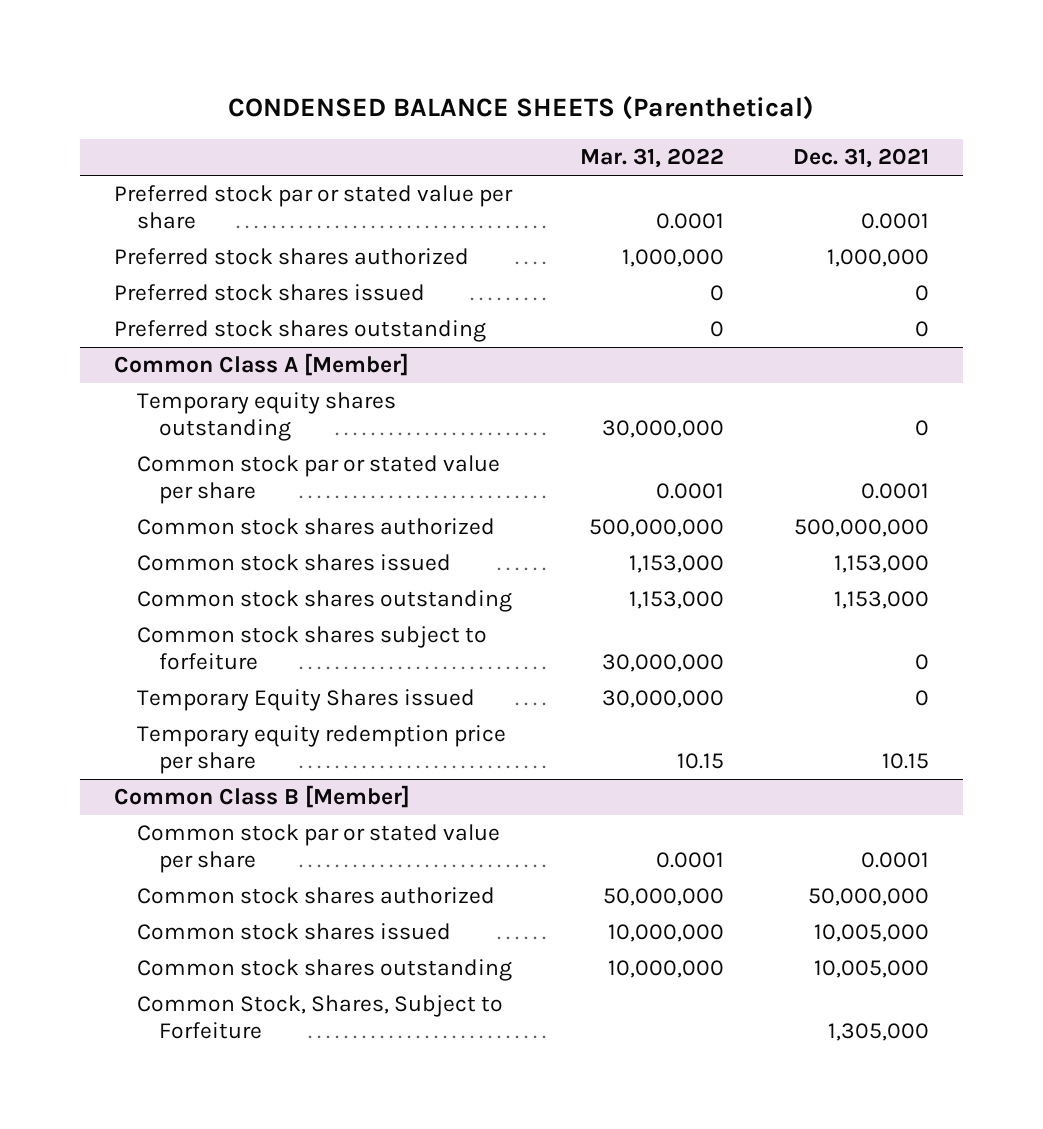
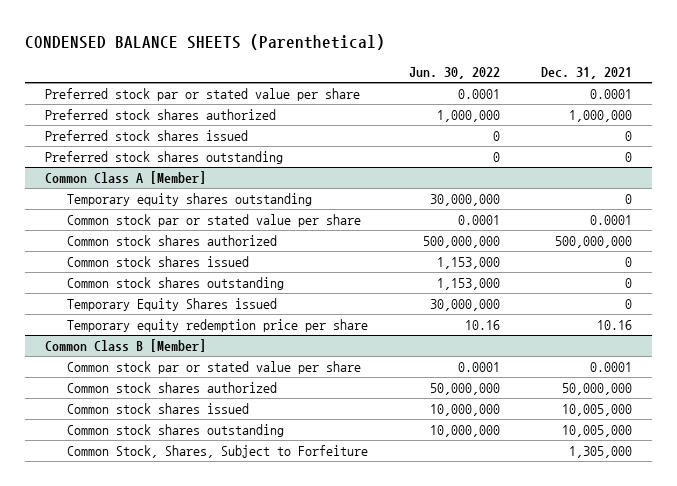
- | Mar. 31, 2022 | Dec. 31, 2021
+ | Jun. 30, 2022 | Dec. 31, 2021
@ Common Class A [Member]
- Common stock shares issued | 1,153,000 | 1,153,000
- Common stock shares outstanding | 1,153,000 | 1,153,000
- Common stock shares subject to forfeiture | 30,000,000 | 0
+ Common stock shares issued | 1,153,000 | 0
+ Common stock shares outstanding | 1,153,000 | 0
- Temporary equity redemption price per share | 10.15 | 10.15
+ Temporary equity redemption price per share | 10.16 | 10.16

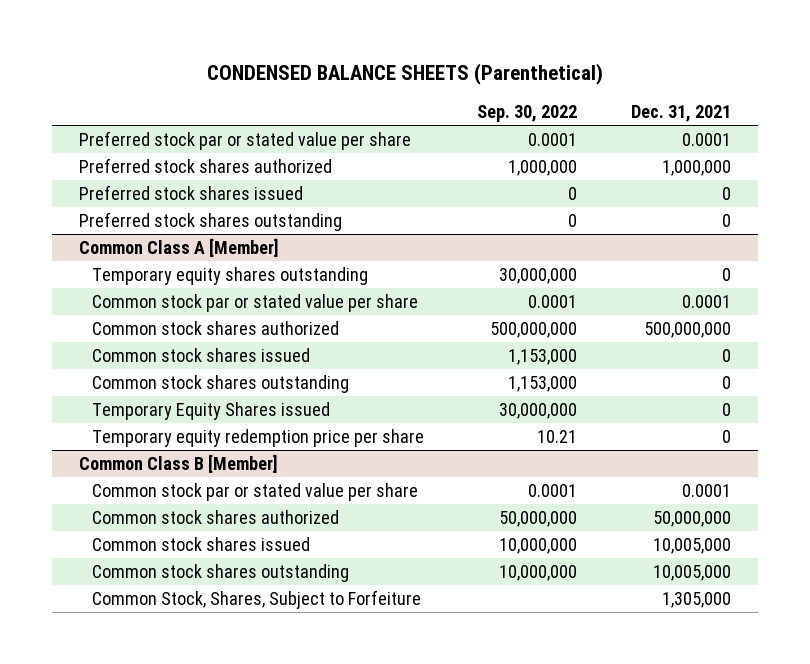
- | Jun. 30, 2022 | Dec. 31, 2021
+ | Sep. 30, 2022 | Dec. 31, 2021
@ Common Class A [Member]
- Temporary equity redemption price per share | 10.16 | 10.16
+ Temporary equity redemption price per share | 10.21 | 0

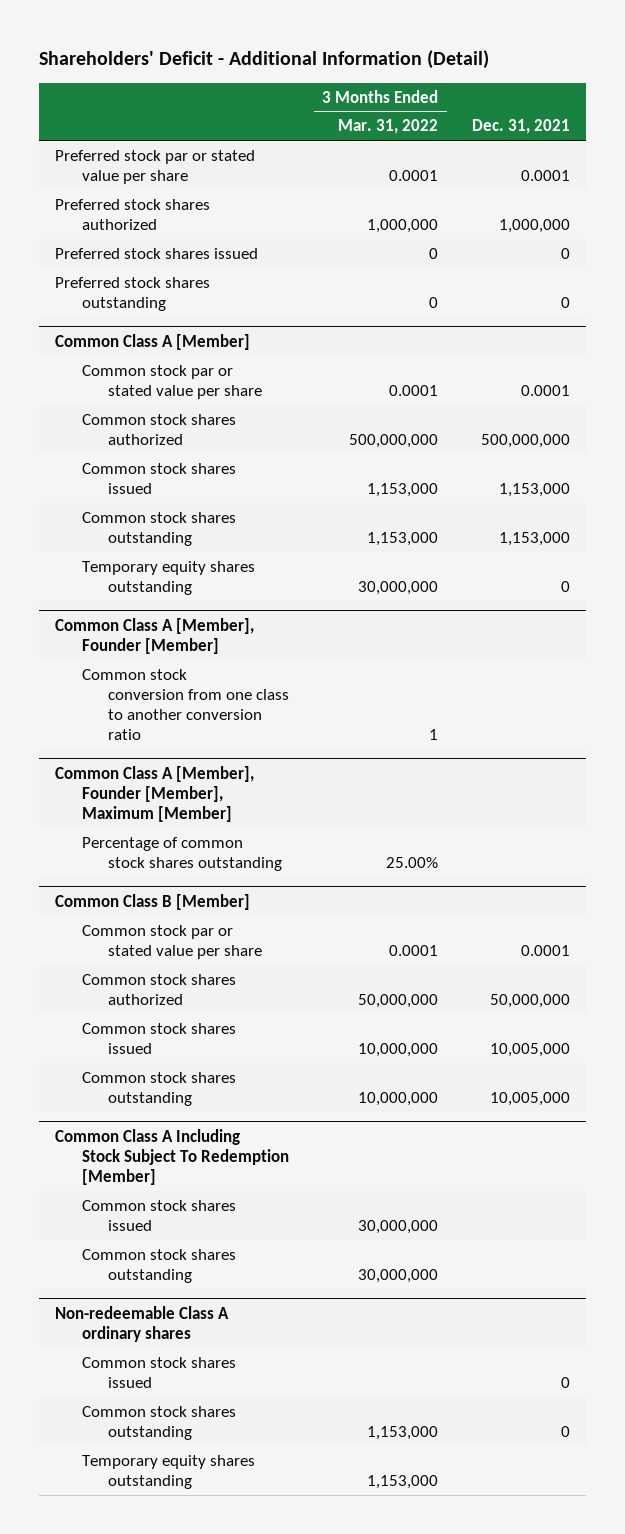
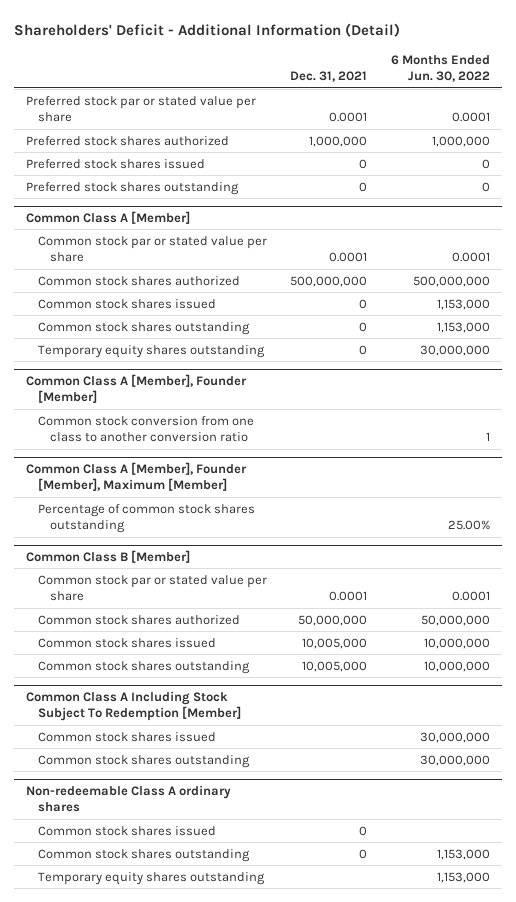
- | 3 Months Ended Mar. 31, 2022 | Dec. 31, 2021
+ | Dec. 31, 2021 | 6 Months Ended Jun. 30, 2022
@ Common Class A [Member]
- Common stock shares issued | 1,153,000 | 1,153,000
- Common stock shares outstanding | 1,153,000 | 1,153,000
+ Common stock shares issued | 0 | 1,153,000
+ Common stock shares outstanding | 0 | 1,153,000

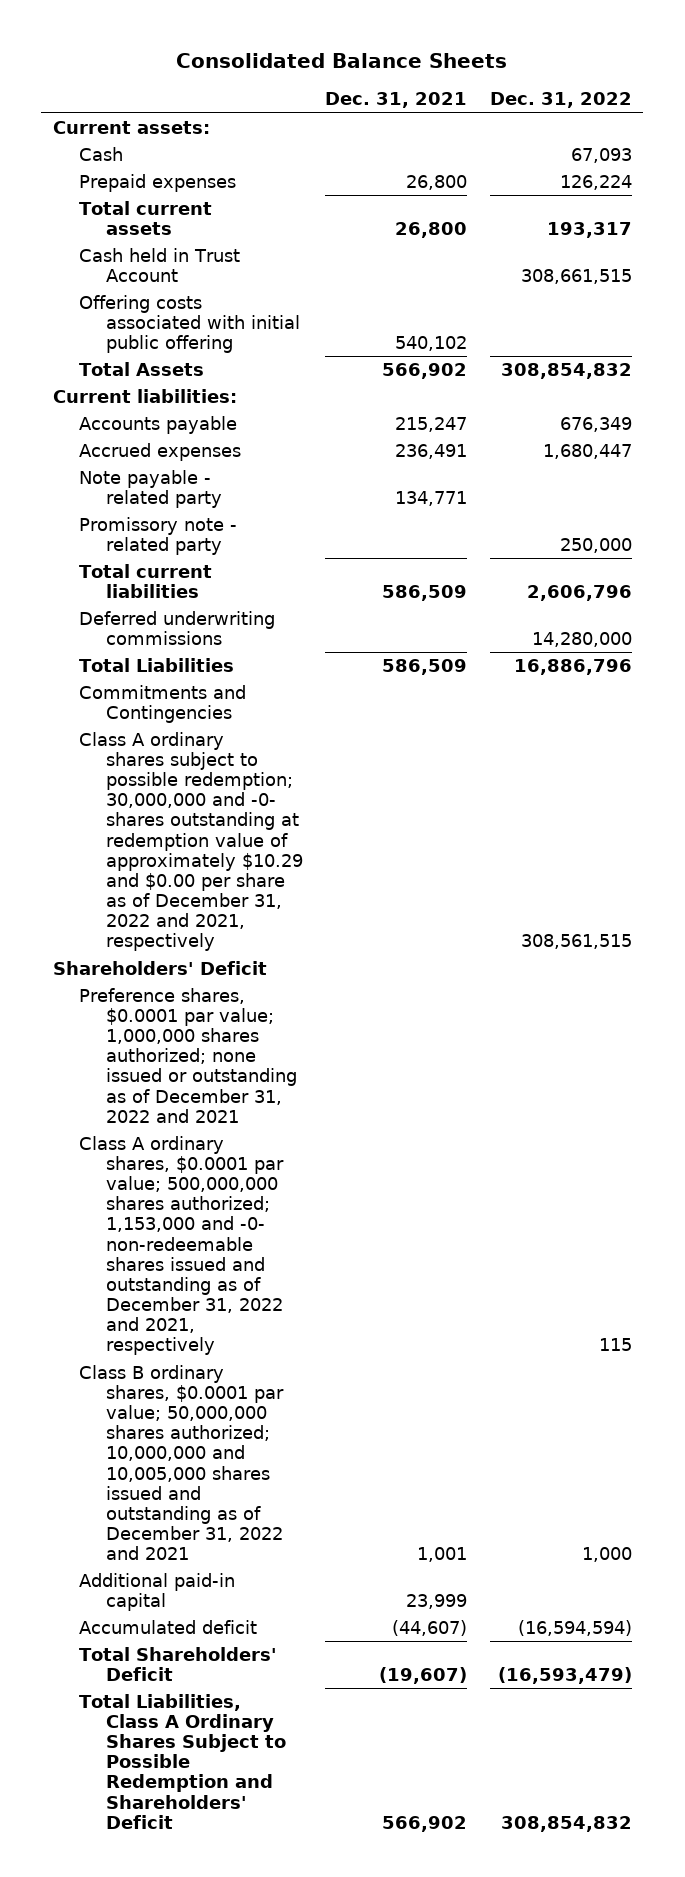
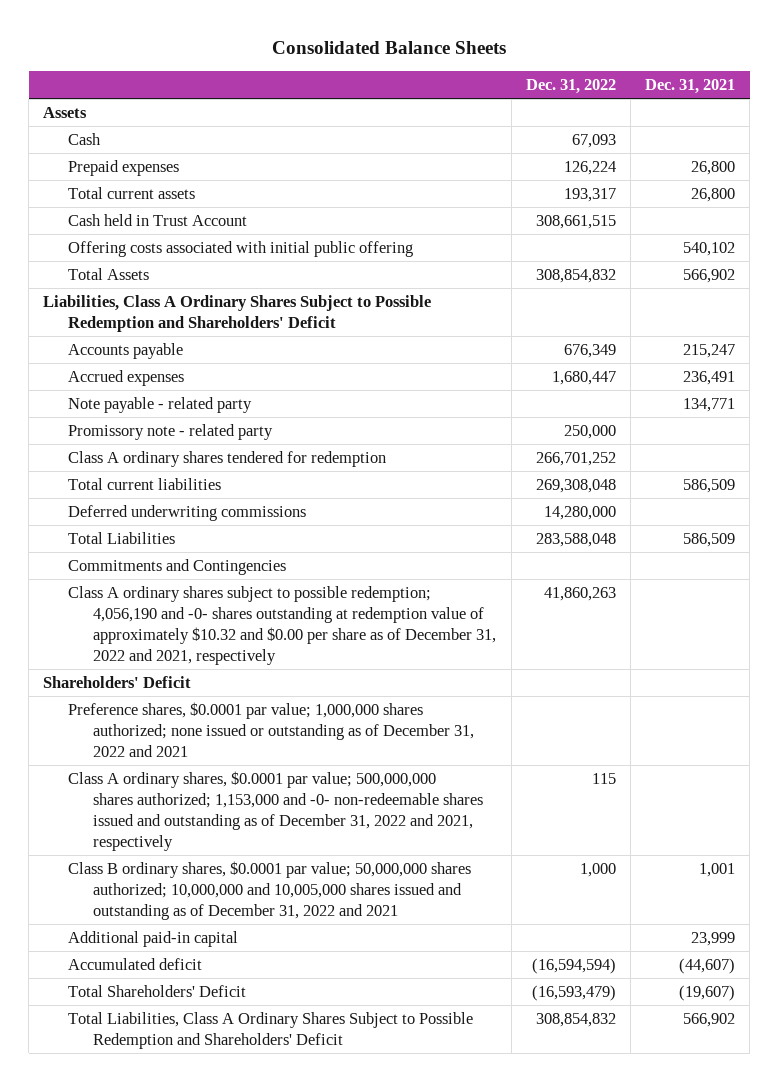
- | Dec. 31, 2021 | Dec. 31, 2022
+ | Dec. 31, 2022 | Dec. 31, 2021
- Current assets:
+ Assets
- Current liabilities:
+ Liabilities, Class A Ordinary Shares Subject to Possible Redemption and Shareholders' Deficit
- Total current liabilities | 586,509 | 2,606,796
+ Class A ordinary shares tendered for redemption | 266,701,252 |
+ Total current liabilities | 269,308,048 | 586,509
- Total Liabilities | 586,509 | 16,886,796
+ Total Liabilities | 283,588,048 | 586,509
- Class A ordinary shares subject to possible redemption; 30,000,000 and -0- shares outstanding at redemption value of approximately $10.29 and $0.00 per share as of December 31, 2022 and 2021, respectively | | 308,561,515
+ Class A ordinary shares subject to possible redemption; 4,056,190 and -0- shares outstanding at redemption value of approximately $10.32 and $0.00 per share as of December 31, 2022 and 2021, respectively | 41,860,263 |

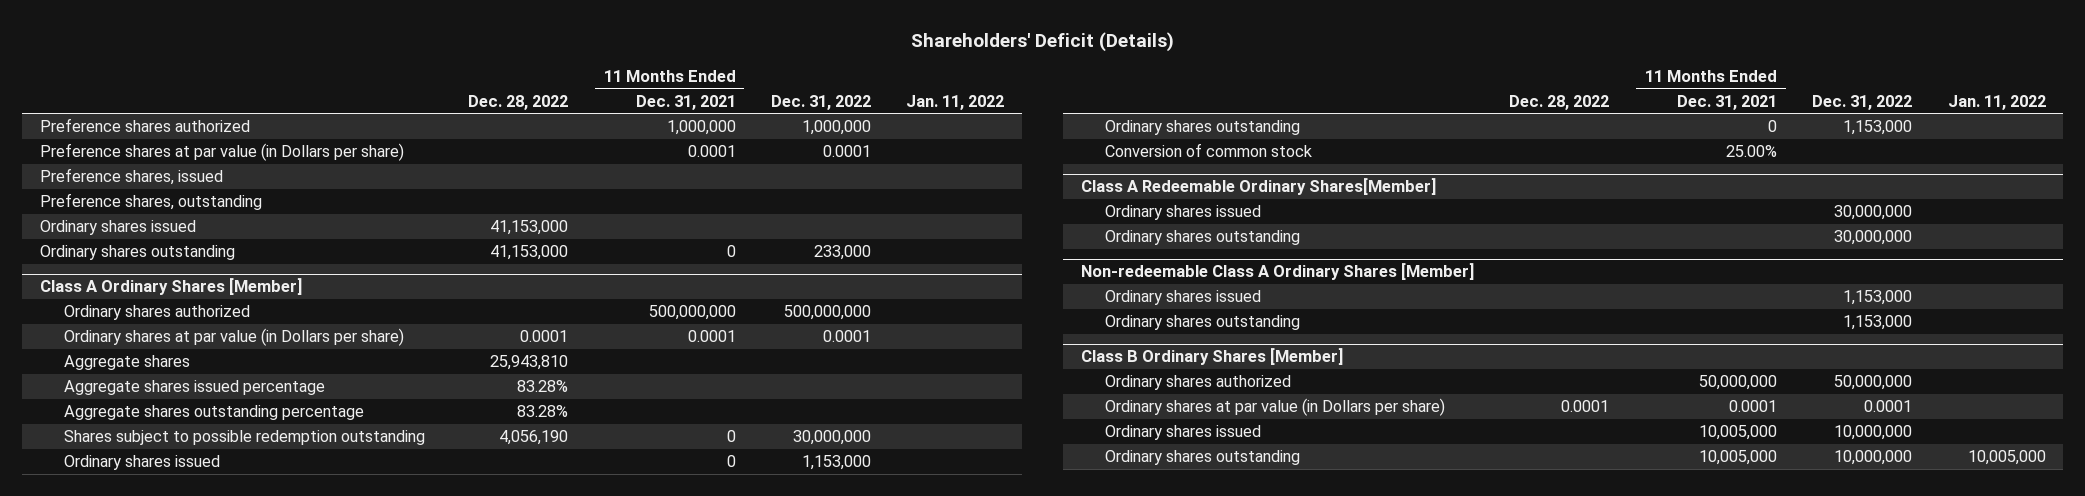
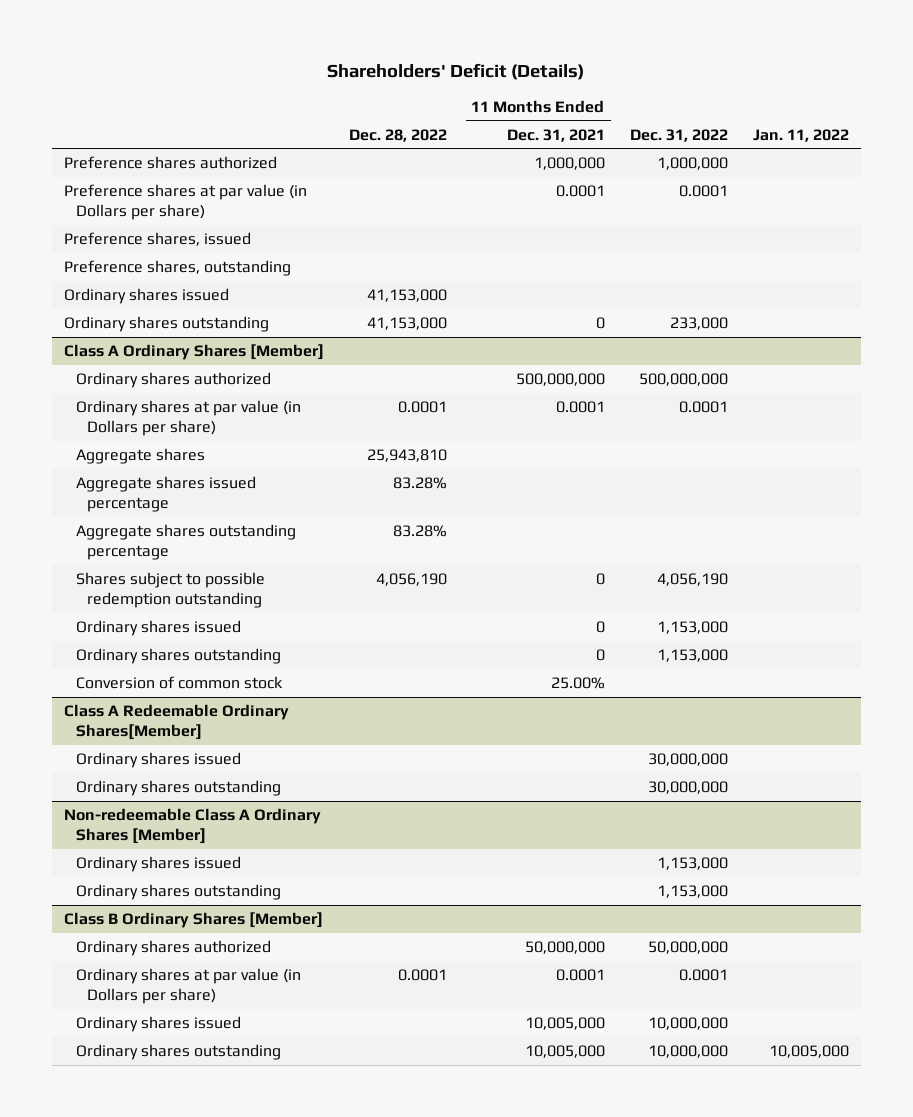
@ Class A Ordinary Shares [Member]
- Shares subject to possible redemption outstanding | 4,056,190 | 0 | 30,000,000 |
+ Shares subject to possible redemption outstanding | 4,056,190 | 0 | 4,056,190 |

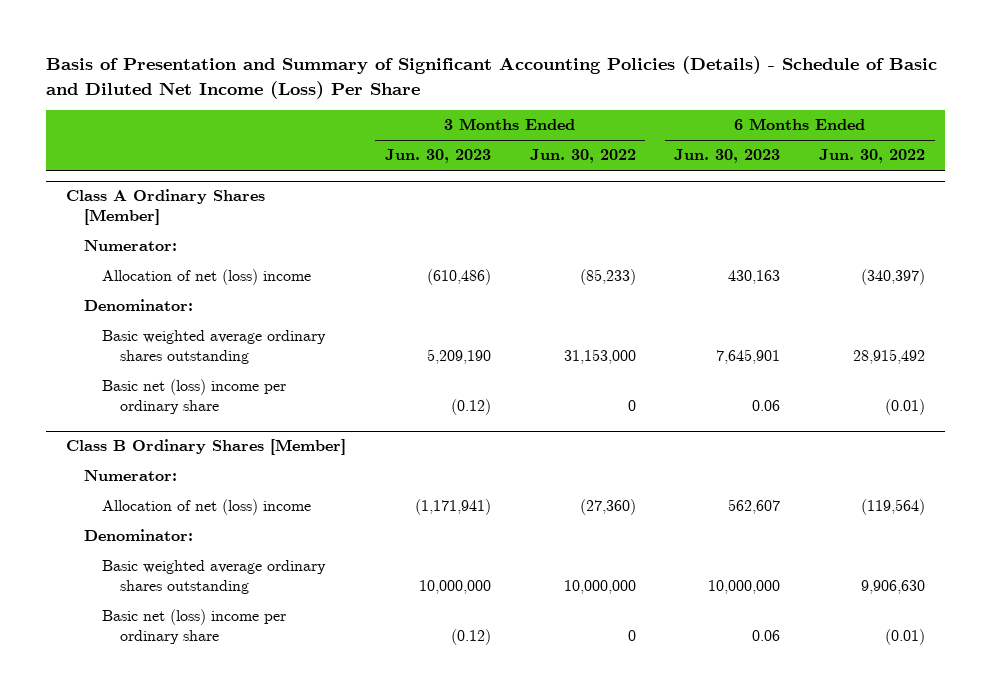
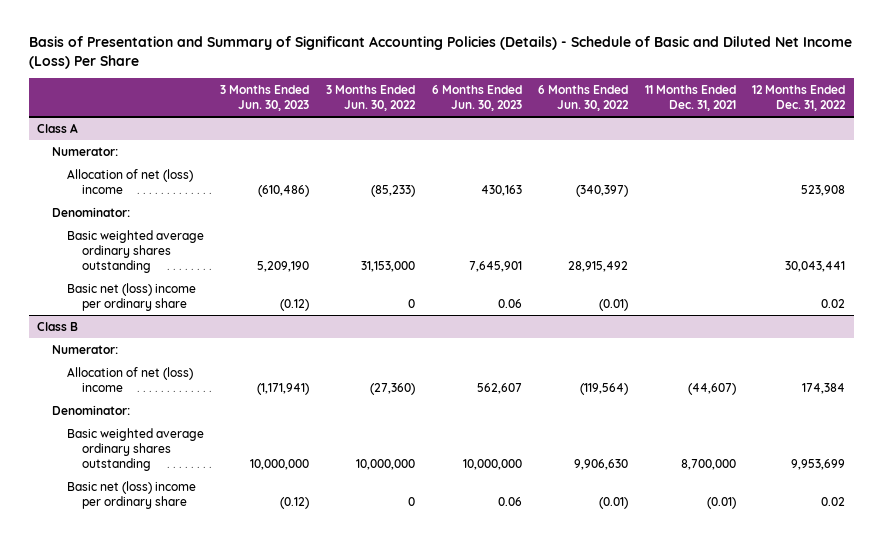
- | 3 Months Ended Jun. 30, 2023 | 3 Months Ended Jun. 30, 2022 | 6 Months Ended Jun. 30, 2023 | 6 Months Ended Jun. 30, 2022
+ | 3 Months Ended Jun. 30, 2023 | 3 Months Ended Jun. 30, 2022 | 6 Months Ended Jun. 30, 2023 | 6 Months Ended Jun. 30, 2022 | 11 Months Ended Dec. 31, 2021 | 12 Months Ended Dec. 31, 2022
- Class A Ordinary Shares [Member]
+ Class A
- Class B Ordinary Shares [Member]
+ Class B

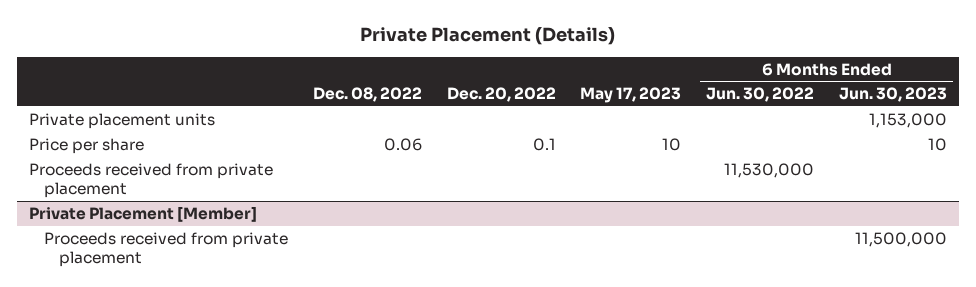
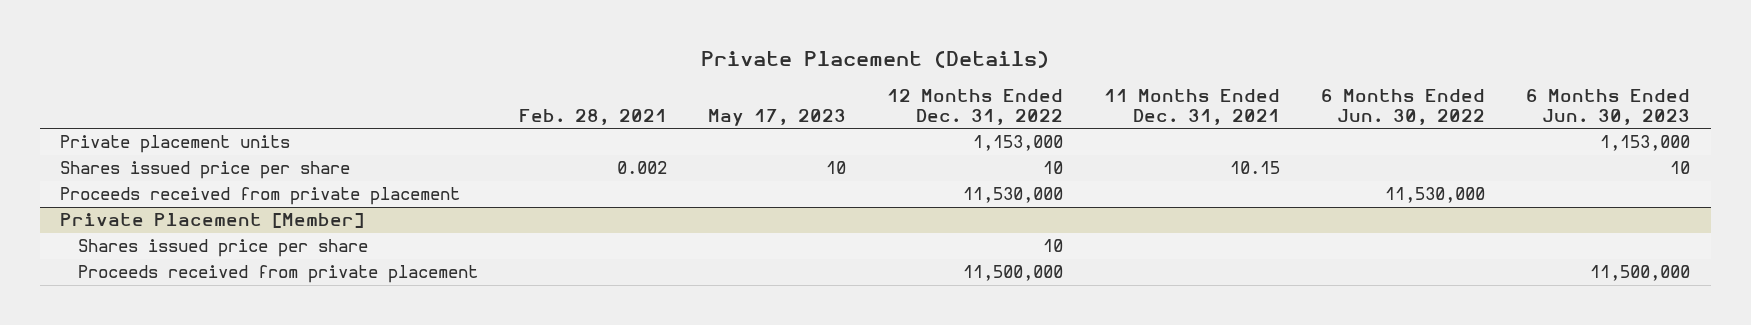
- | Dec. 08, 2022 | Dec. 20, 2022 | May 17, 2023 | 6 Months Ended Jun. 30, 2022 | 6 Months Ended Jun. 30, 2023
+ | Feb. 28, 2021 | May 17, 2023 | 12 Months Ended Dec. 31, 2022 | 11 Months Ended Dec. 31, 2021 | 6 Months Ended Jun. 30, 2022 | 6 Months Ended Jun. 30, 2023
- Price per share | 0.06 | 0.1 | 10 | | 10
+ Shares issued price per share | 0.002 | 10 | 10 | 10.15 | | 10
@ Private Placement [Member]
+ Shares issued price per share | | | 10 | | |

